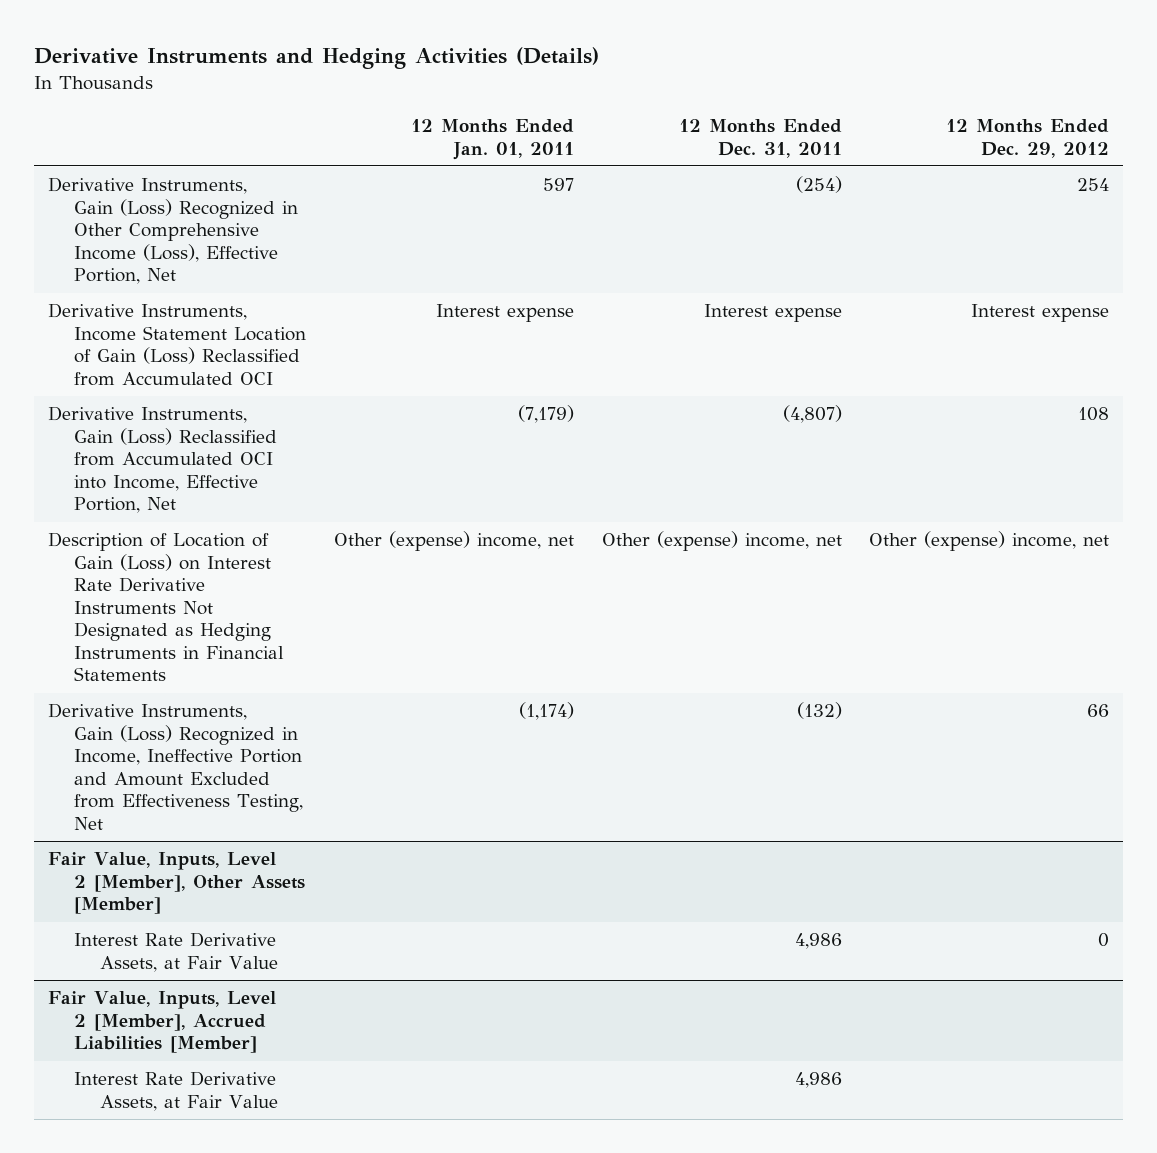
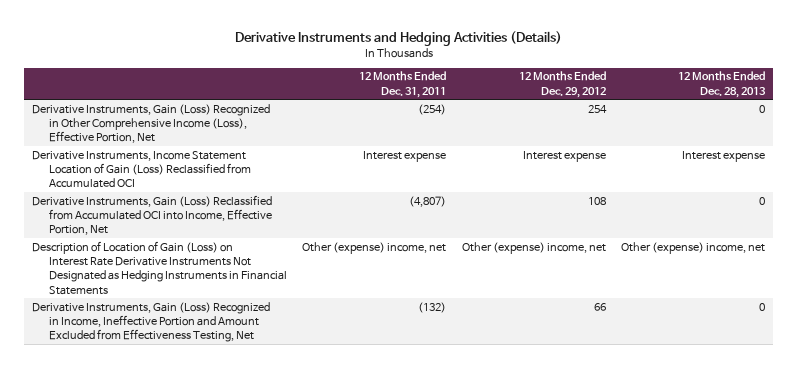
- | 12 Months Ended Jan. 01, 2011 | 12 Months Ended Dec. 31, 2011 | 12 Months Ended Dec. 29, 2012
+ | 12 Months Ended Dec. 31, 2011 | 12 Months Ended Dec. 29, 2012 | 12 Months Ended Dec. 28, 2013
- Fair Value, Inputs, Level 2 [Member], Other Assets [Member]
- Interest Rate Derivative Assets, at Fair Value | | 4,986 | 0
- Fair Value, Inputs, Level 2 [Member], Accrued Liabilities [Member]
- Interest Rate Derivative Assets, at Fair Value | | 4,986 |

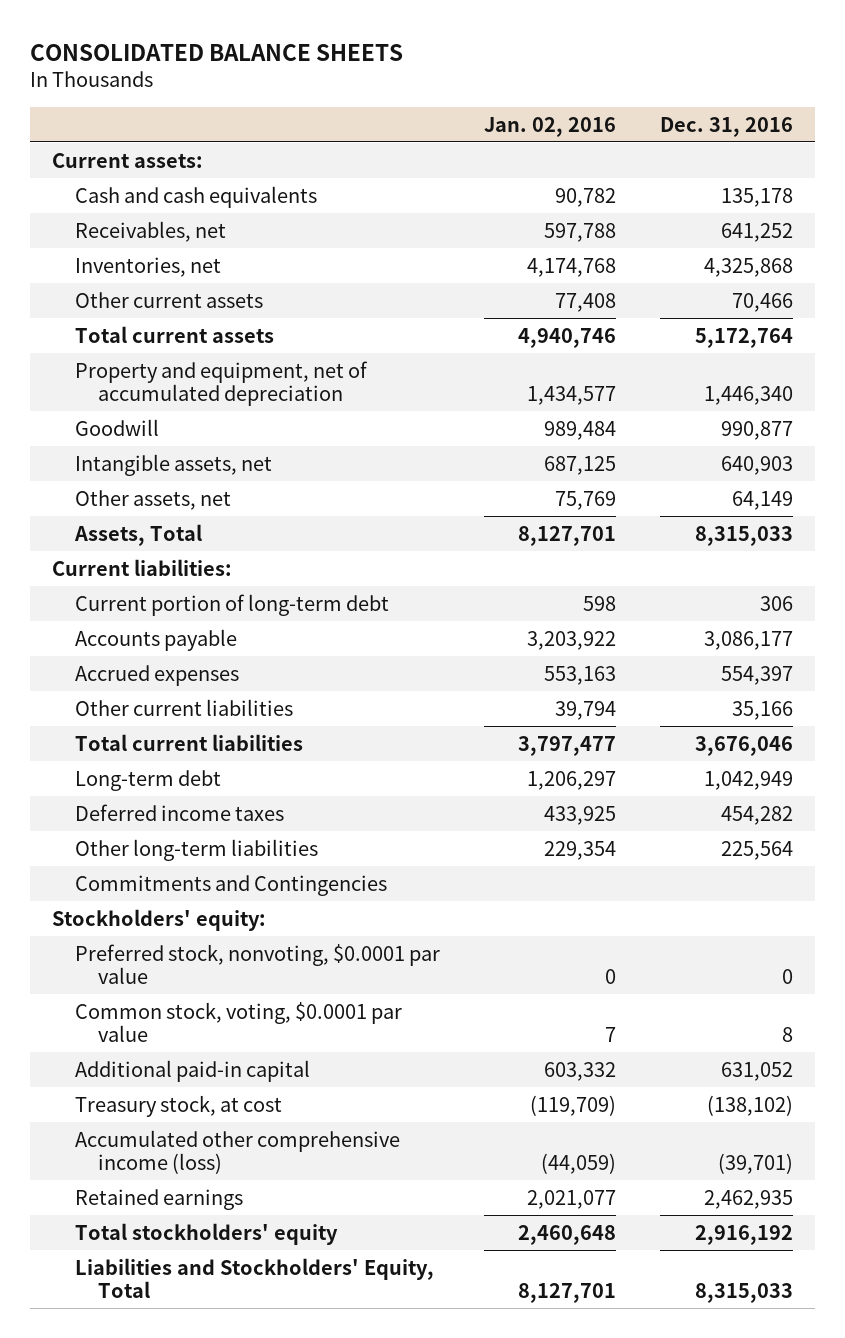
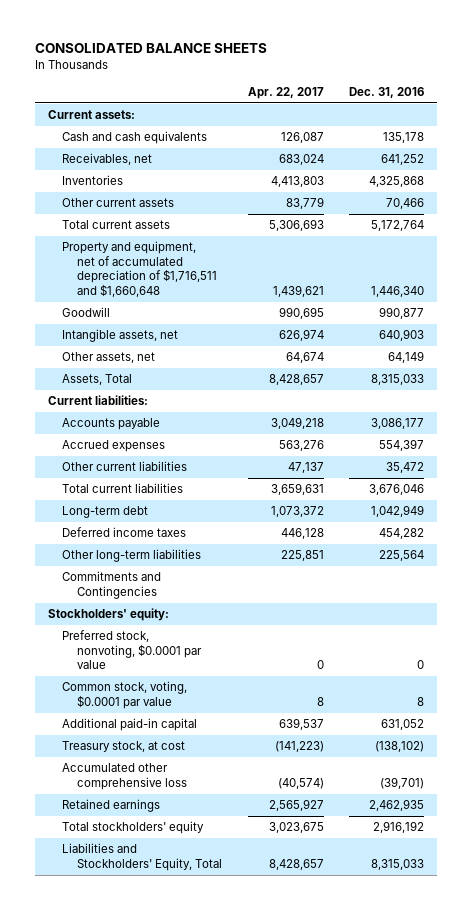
- | Jan. 02, 2016 | Dec. 31, 2016
+ | Apr. 22, 2017 | Dec. 31, 2016
- Inventories, net | 4,174,768 | 4,325,868
+ Inventories | 4,413,803 | 4,325,868
- Property and equipment, net of accumulated depreciation | 1,434,577 | 1,446,340
+ Property and equipment, net of accumulated depreciation of $1,716,511 and $1,660,648 | 1,439,621 | 1,446,340
- Current portion of long-term debt | 598 | 306
- Other current liabilities | 39,794 | 35,166
+ Other current liabilities | 47,137 | 35,472
- Accumulated other comprehensive income (loss) | (44,059) | (39,701)
+ Accumulated other comprehensive loss | (40,574) | (39,701)

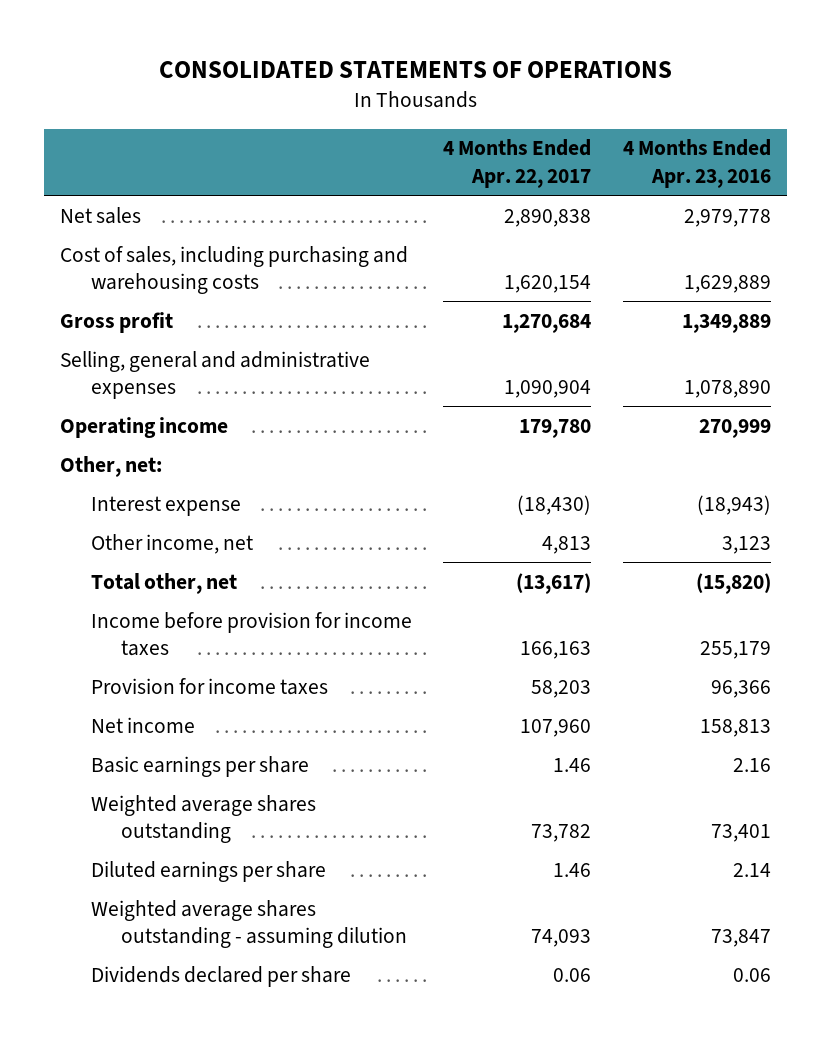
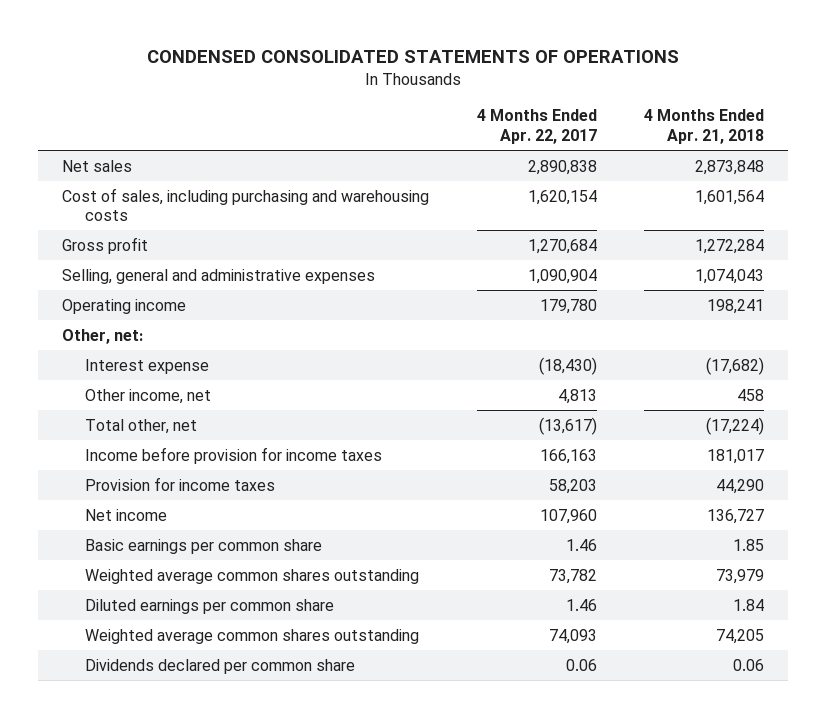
- CONSOLIDATED STATEMENTS OF OPERATIONS
+ CONDENSED CONSOLIDATED STATEMENTS OF OPERATIONS
- | 4 Months Ended Apr. 22, 2017 | 4 Months Ended Apr. 23, 2016
+ | 4 Months Ended Apr. 22, 2017 | 4 Months Ended Apr. 21, 2018
- Basic earnings per share | 1.46 | 2.16
- Weighted average shares outstanding | 73,782 | 73,401
- Diluted earnings per share | 1.46 | 2.14
- Weighted average shares outstanding - assuming dilution | 74,093 | 73,847
- Dividends declared per share | 0.06 | 0.06
+ Basic earnings per common share | 1.46 | 1.85
+ Weighted average common shares outstanding | 73,782 | 73,979
+ Diluted earnings per common share | 1.46 | 1.84
+ Weighted average common shares outstanding | 74,093 | 74,205
+ Dividends declared per common share | 0.06 | 0.06

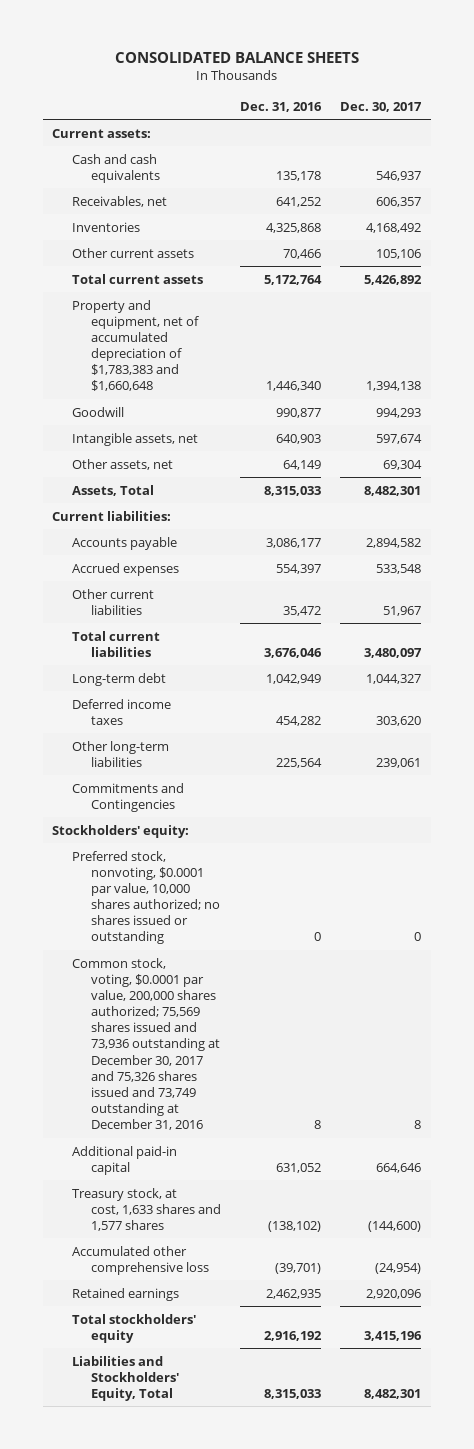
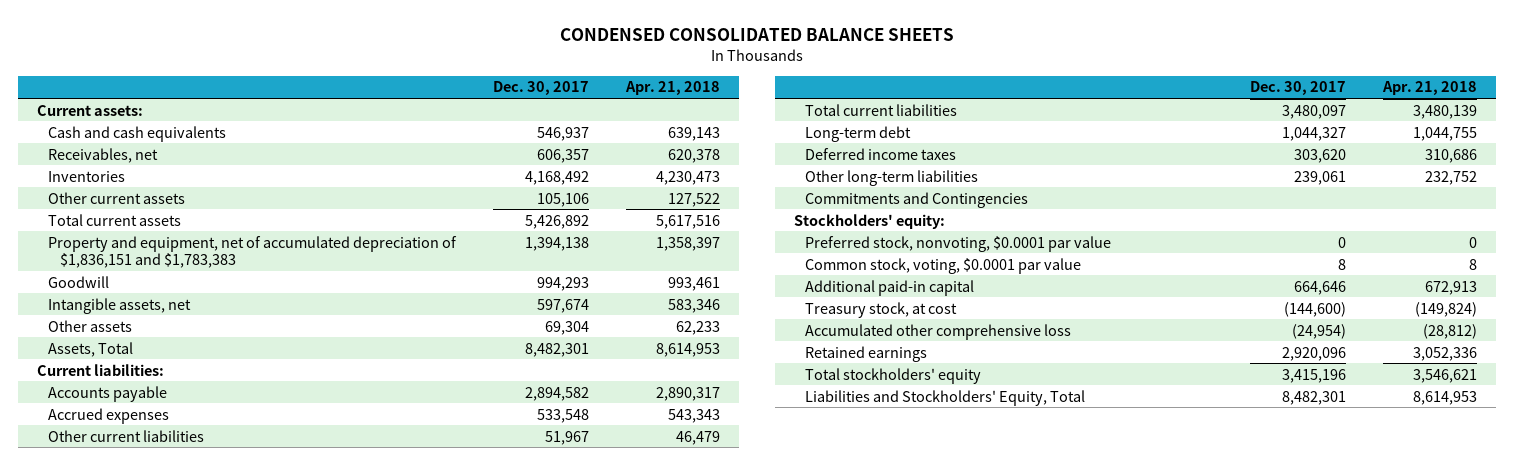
- CONSOLIDATED BALANCE SHEETS
+ CONDENSED CONSOLIDATED BALANCE SHEETS
- | Dec. 31, 2016 | Dec. 30, 2017
+ | Dec. 30, 2017 | Apr. 21, 2018
- Property and equipment, net of accumulated depreciation of $1,783,383 and $1,660,648 | 1,446,340 | 1,394,138
+ Property and equipment, net of accumulated depreciation of $1,836,151 and $1,783,383 | 1,394,138 | 1,358,397
- Other assets, net | 64,149 | 69,304
+ Other assets | 69,304 | 62,233
- Preferred stock, nonvoting, $0.0001 par value, 10,000 shares authorized; no shares issued or outstanding | 0 | 0
- Common stock, voting, $0.0001 par value, 200,000 shares authorized; 75,569 shares issued and 73,936 outstanding at December 30, 2017 and 75,326 shares issued and 73,749 outstanding at December 31, 2016 | 8 | 8
+ Preferred stock, nonvoting, $0.0001 par value | 0 | 0
+ Common stock, voting, $0.0001 par value | 8 | 8
- Treasury stock, at cost, 1,633 shares and 1,577 shares | (138,102) | (144,600)
+ Treasury stock, at cost | (144,600) | (149,824)

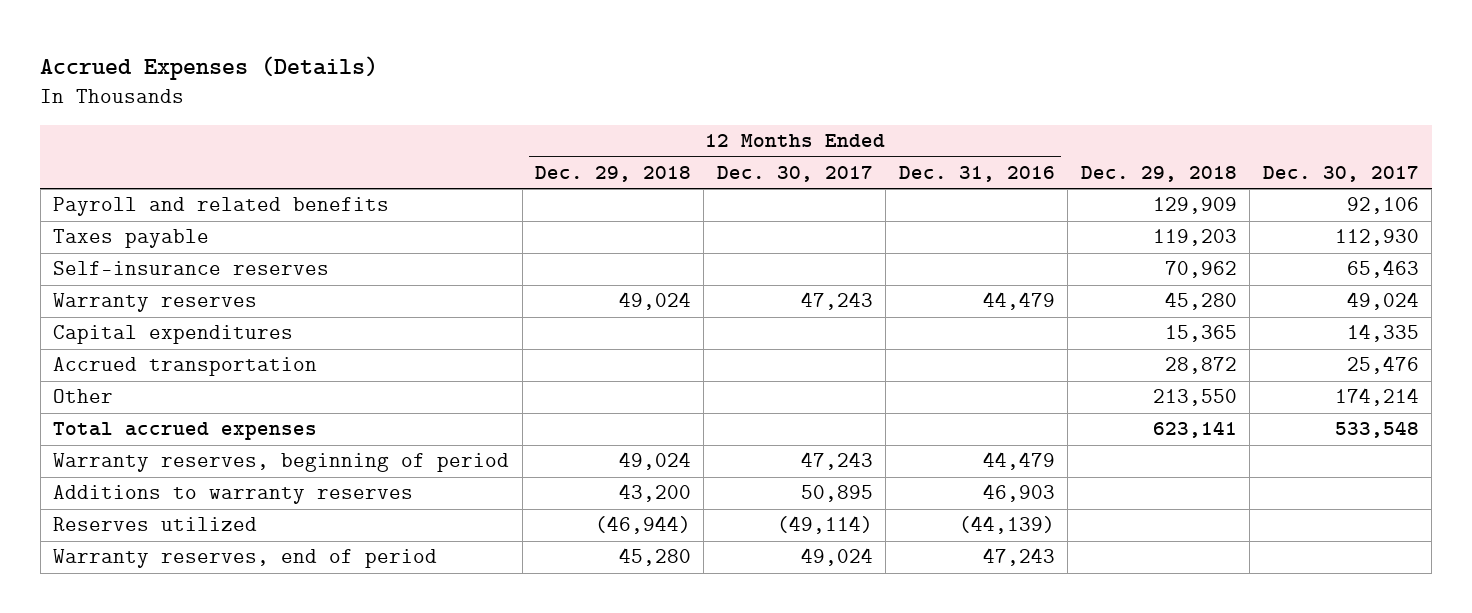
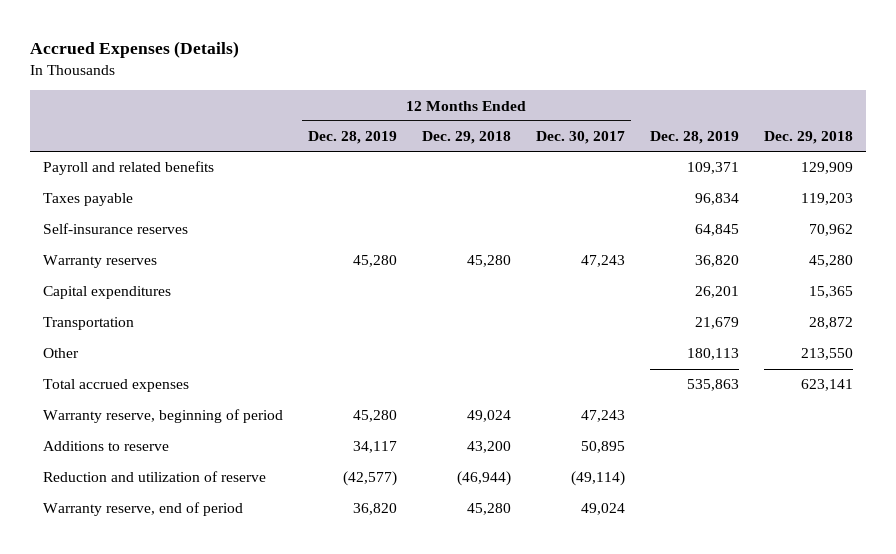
- | 12 Months Ended Dec. 29, 2018 | 12 Months Ended Dec. 30, 2017 | 12 Months Ended Dec. 31, 2016 | Dec. 29, 2018 | Dec. 30, 2017
+ | 12 Months Ended Dec. 28, 2019 | 12 Months Ended Dec. 29, 2018 | 12 Months Ended Dec. 30, 2017 | Dec. 28, 2019 | Dec. 29, 2018
- Warranty reserves | 49,024 | 47,243 | 44,479 | 45,280 | 49,024
+ Warranty reserves | 45,280 | 45,280 | 47,243 | 36,820 | 45,280
- Accrued transportation | | | | 28,872 | 25,476
+ Transportation | | | | 21,679 | 28,872
- Warranty reserves, beginning of period | 49,024 | 47,243 | 44,479 | |
- Additions to warranty reserves | 43,200 | 50,895 | 46,903 | |
- Reserves utilized | (46,944) | (49,114) | (44,139) | |
- Warranty reserves, end of period | 45,280 | 49,024 | 47,243 | |
+ Warranty reserve, beginning of period | 45,280 | 49,024 | 47,243 | |
+ Additions to reserve | 34,117 | 43,200 | 50,895 | |
+ Reduction and utilization of reserve | (42,577) | (46,944) | (49,114) | |
+ Warranty reserve, end of period | 36,820 | 45,280 | 49,024 | |

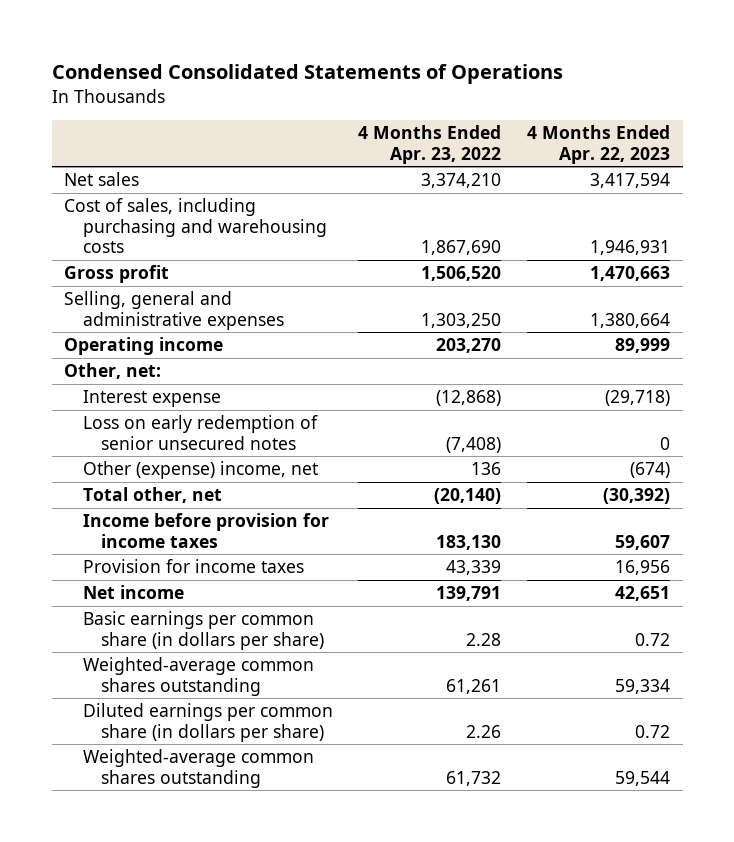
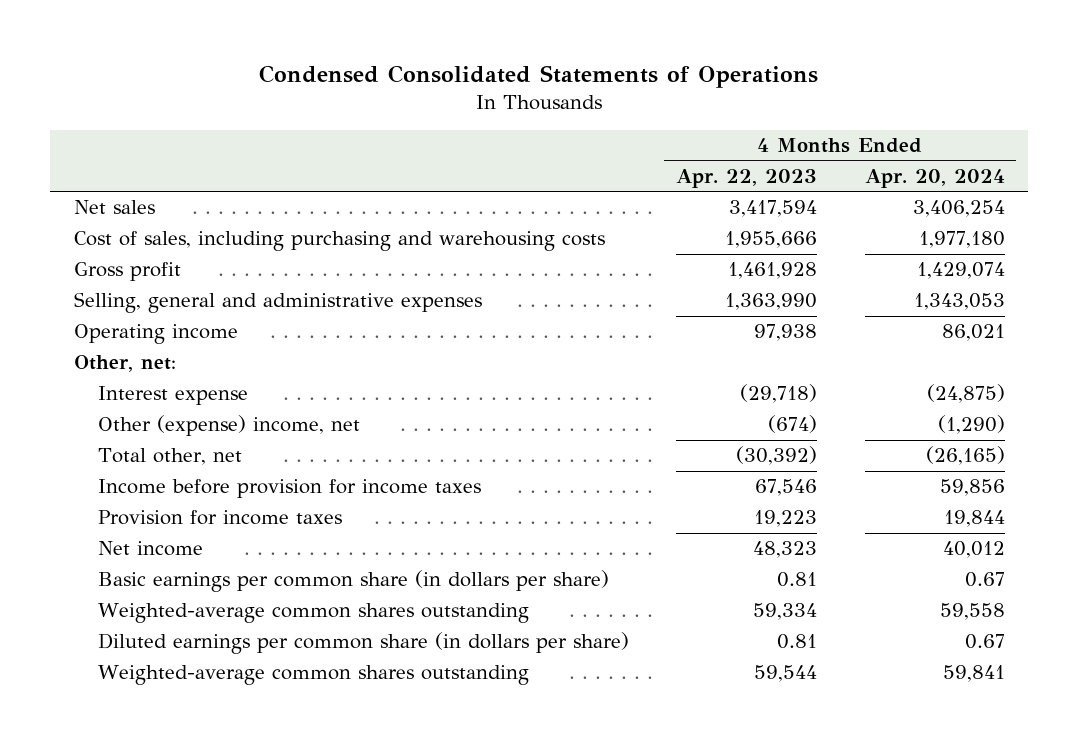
- | 4 Months Ended Apr. 23, 2022 | 4 Months Ended Apr. 22, 2023
+ | 4 Months Ended Apr. 22, 2023 | 4 Months Ended Apr. 20, 2024
- Cost of sales, including purchasing and warehousing costs | 1,867,690 | 1,946,931
- Gross profit | 1,506,520 | 1,470,663
- Selling, general and administrative expenses | 1,303,250 | 1,380,664
- Operating income | 203,270 | 89,999
+ Cost of sales, including purchasing and warehousing costs | 1,955,666 | 1,977,180
+ Gross profit | 1,461,928 | 1,429,074
+ Selling, general and administrative expenses | 1,363,990 | 1,343,053
+ Operating income | 97,938 | 86,021
- Loss on early redemption of senior unsecured notes | (7,408) | 0
- Income before provision for income taxes | 183,130 | 59,607
- Provision for income taxes | 43,339 | 16,956
- Net income | 139,791 | 42,651
- Basic earnings per common share (in dollars per share) | 2.28 | 0.72
+ Income before provision for income taxes | 67,546 | 59,856
+ Provision for income taxes | 19,223 | 19,844
+ Net income | 48,323 | 40,012
+ Basic earnings per common share (in dollars per share) | 0.81 | 0.67
- Diluted earnings per common share (in dollars per share) | 2.26 | 0.72
+ Diluted earnings per common share (in dollars per share) | 0.81 | 0.67

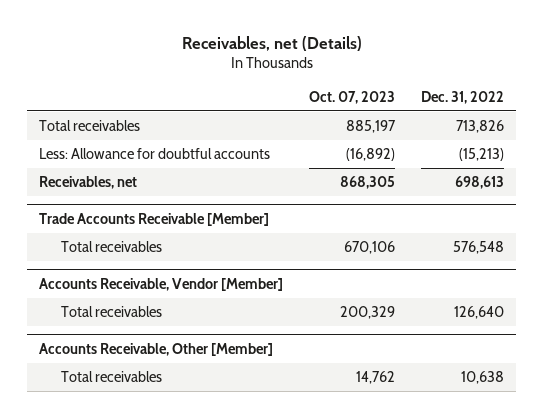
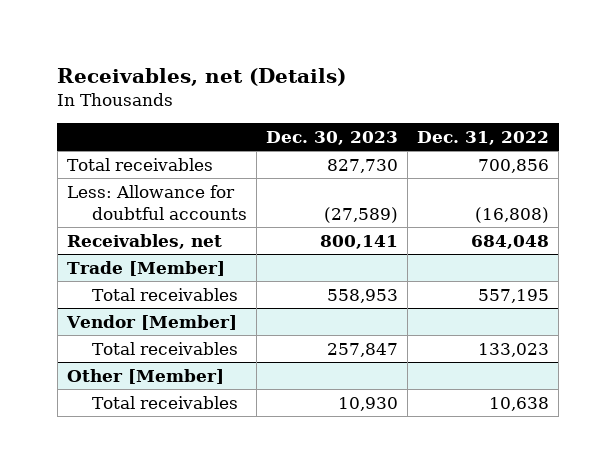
- | Oct. 07, 2023 | Dec. 31, 2022
+ | Dec. 30, 2023 | Dec. 31, 2022
- Total receivables | 885,197 | 713,826
- Less: Allowance for doubtful accounts | (16,892) | (15,213)
- Receivables, net | 868,305 | 698,613
- Trade Accounts Receivable [Member]
- Total receivables | 670,106 | 576,548
- Accounts Receivable, Vendor [Member]
- Total receivables | 200,329 | 126,640
- Accounts Receivable, Other [Member]
+ Total receivables | 827,730 | 700,856
+ Less: Allowance for doubtful accounts | (27,589) | (16,808)
+ Receivables, net | 800,141 | 684,048
+ Trade [Member]
+ Total receivables | 558,953 | 557,195
+ Vendor [Member]
+ Total receivables | 257,847 | 133,023
+ Other [Member]

